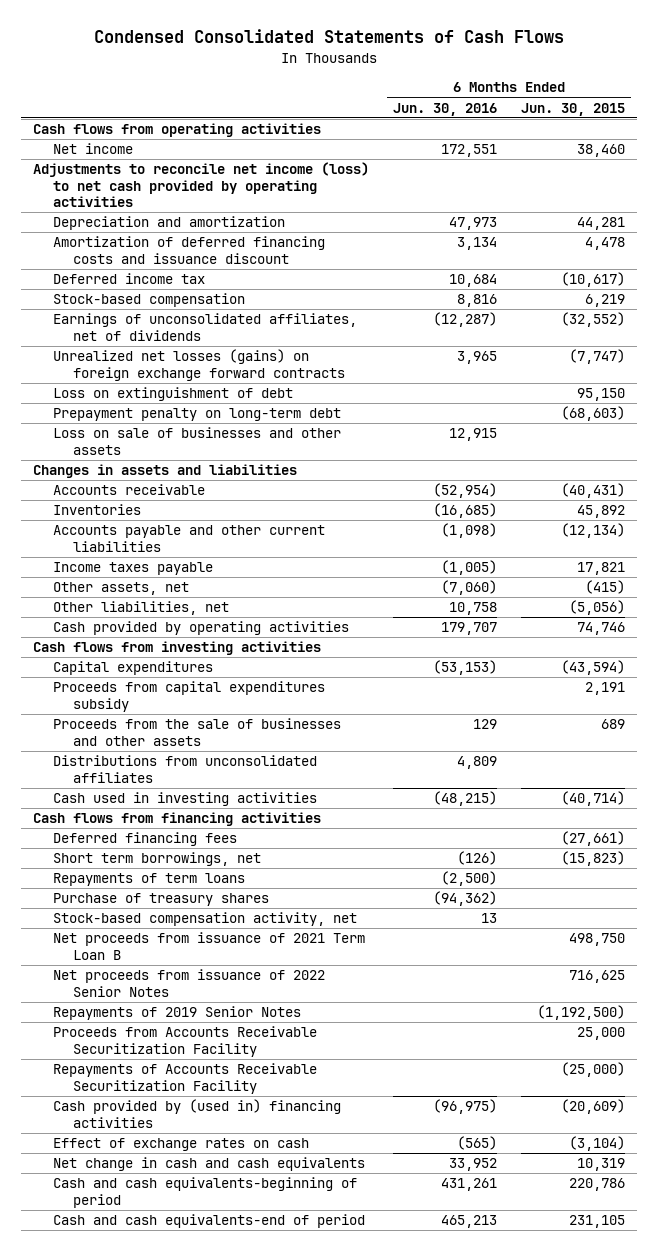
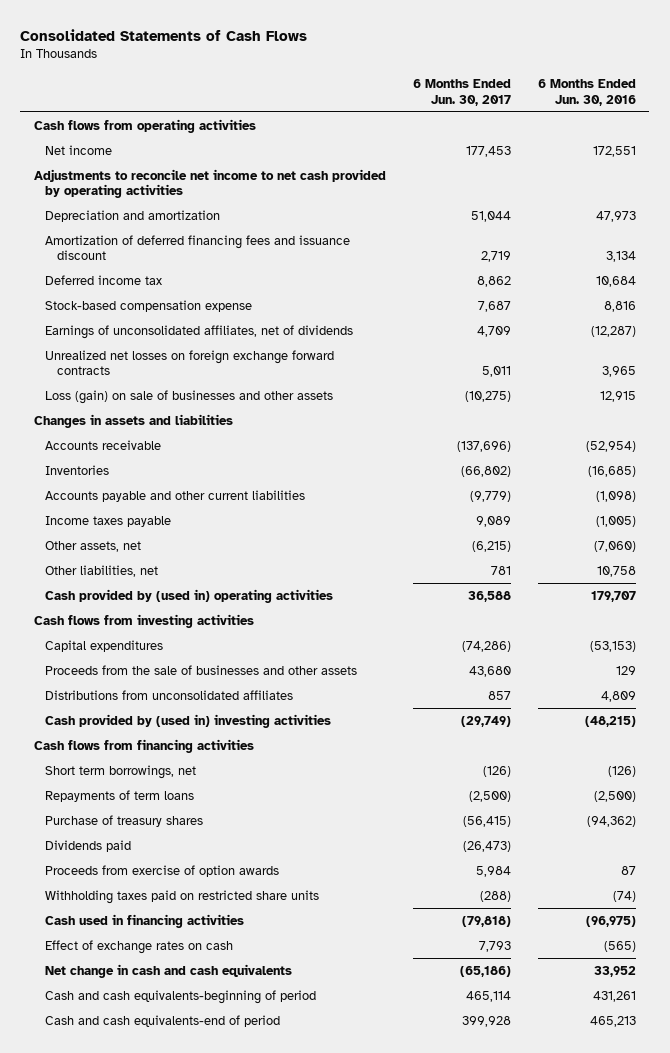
- Condensed Consolidated Statements of Cash Flows
+ Consolidated Statements of Cash Flows
- | 6 Months Ended Jun. 30, 2016 | 6 Months Ended Jun. 30, 2015
+ | 6 Months Ended Jun. 30, 2017 | 6 Months Ended Jun. 30, 2016
- Adjustments to reconcile net income (loss) to net cash provided by operating activities
+ Adjustments to reconcile net income to net cash provided by operating activities
- Amortization of deferred financing costs and issuance discount | 3,134 | 4,478
+ Amortization of deferred financing fees and issuance discount | 2,719 | 3,134
- Stock-based compensation | 8,816 | 6,219
+ Stock-based compensation expense | 7,687 | 8,816
- Unrealized net losses (gains) on foreign exchange forward contracts | 3,965 | (7,747)
- Loss on extinguishment of debt | | 95,150
- Prepayment penalty on long-term debt | | (68,603)
- Loss on sale of businesses and other assets | 12,915 |
+ Unrealized net losses on foreign exchange forward contracts | 5,011 | 3,965
+ Loss (gain) on sale of businesses and other assets | (10,275) | 12,915
- Cash provided by operating activities | 179,707 | 74,746
+ Cash provided by (used in) operating activities | 36,588 | 179,707
- Proceeds from capital expenditures subsidy | | 2,191
- Cash used in investing activities | (48,215) | (40,714)
+ Cash provided by (used in) investing activities | (29,749) | (48,215)
- Deferred financing fees | | (27,661)
- Stock-based compensation activity, net | 13 |
- Net proceeds from issuance of 2021 Term Loan B | | 498,750
- Net proceeds from issuance of 2022 Senior Notes | | 716,625
- Repayments of 2019 Senior Notes | | (1,192,500)
- Proceeds from Accounts Receivable Securitization Facility | | 25,000
- Repayments of Accounts Receivable Securitization Facility | | (25,000)
- Cash provided by (used in) financing activities | (96,975) | (20,609)
+ Dividends paid | (26,473) |
+ Proceeds from exercise of option awards | 5,984 | 87
+ Withholding taxes paid on restricted share units | (288) | (74)
+ Cash used in financing activities | (79,818) | (96,975)

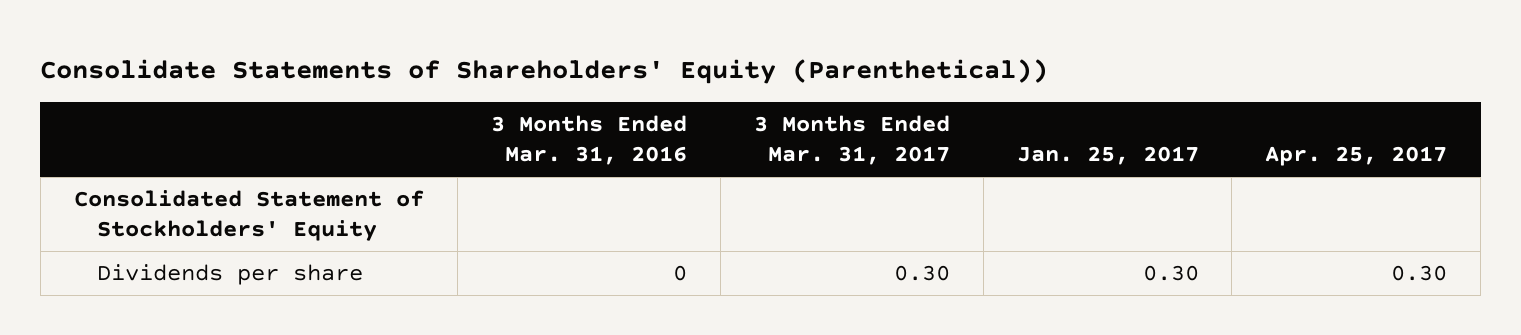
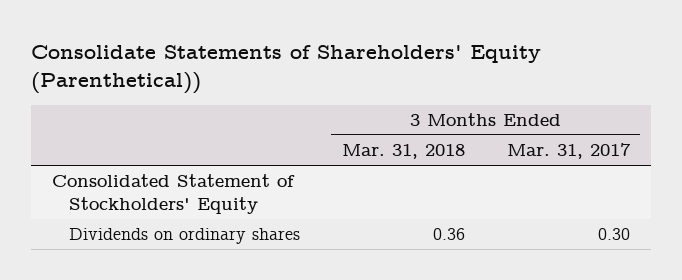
- | 3 Months Ended Mar. 31, 2016 | 3 Months Ended Mar. 31, 2017 | Jan. 25, 2017 | Apr. 25, 2017
+ | 3 Months Ended Mar. 31, 2018 | 3 Months Ended Mar. 31, 2017
- Dividends per share | 0 | 0.30 | 0.30 | 0.30
+ Dividends on ordinary shares | 0.36 | 0.30

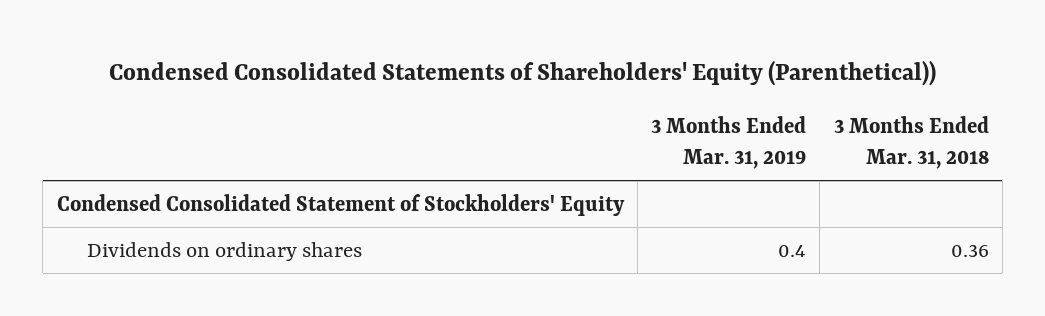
- Consolidate Statements of Shareholders' Equity (Parenthetical))
+ Condensed Consolidated Statements of Shareholders' Equity (Parenthetical))
- | 3 Months Ended Mar. 31, 2018 | 3 Months Ended Mar. 31, 2017
+ | 3 Months Ended Mar. 31, 2019 | 3 Months Ended Mar. 31, 2018
- Consolidated Statement of Stockholders' Equity
+ Condensed Consolidated Statement of Stockholders' Equity

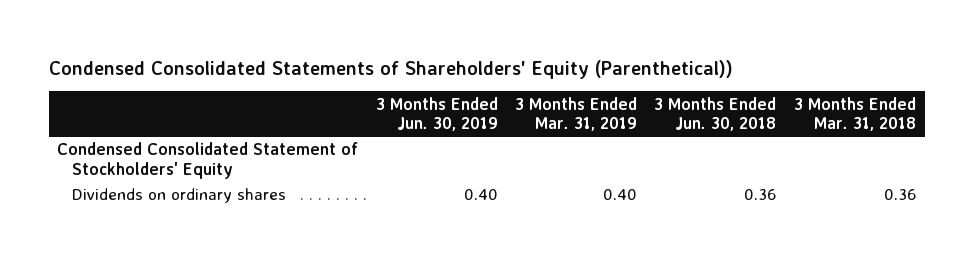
- | 3 Months Ended Mar. 31, 2019 | 3 Months Ended Mar. 31, 2018
+ | 3 Months Ended Jun. 30, 2019 | 3 Months Ended Mar. 31, 2019 | 3 Months Ended Jun. 30, 2018 | 3 Months Ended Mar. 31, 2018
- Dividends on ordinary shares | 0.4 | 0.36
+ Dividends on ordinary shares | 0.40 | 0.40 | 0.36 | 0.36

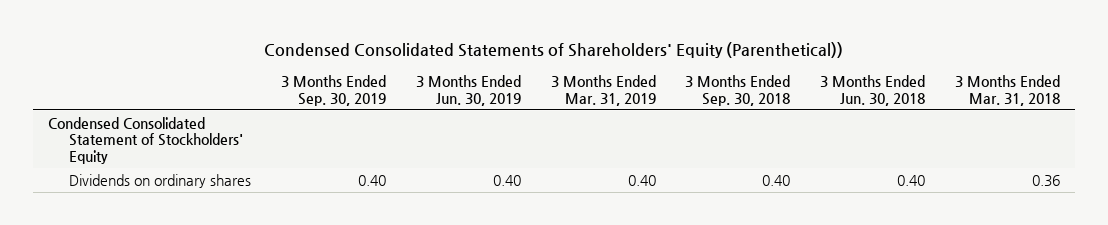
- | 3 Months Ended Jun. 30, 2019 | 3 Months Ended Mar. 31, 2019 | 3 Months Ended Jun. 30, 2018 | 3 Months Ended Mar. 31, 2018
+ | 3 Months Ended Sep. 30, 2019 | 3 Months Ended Jun. 30, 2019 | 3 Months Ended Mar. 31, 2019 | 3 Months Ended Sep. 30, 2018 | 3 Months Ended Jun. 30, 2018 | 3 Months Ended Mar. 31, 2018
- Dividends on ordinary shares | 0.40 | 0.40 | 0.36 | 0.36
+ Dividends on ordinary shares | 0.40 | 0.40 | 0.40 | 0.40 | 0.40 | 0.36

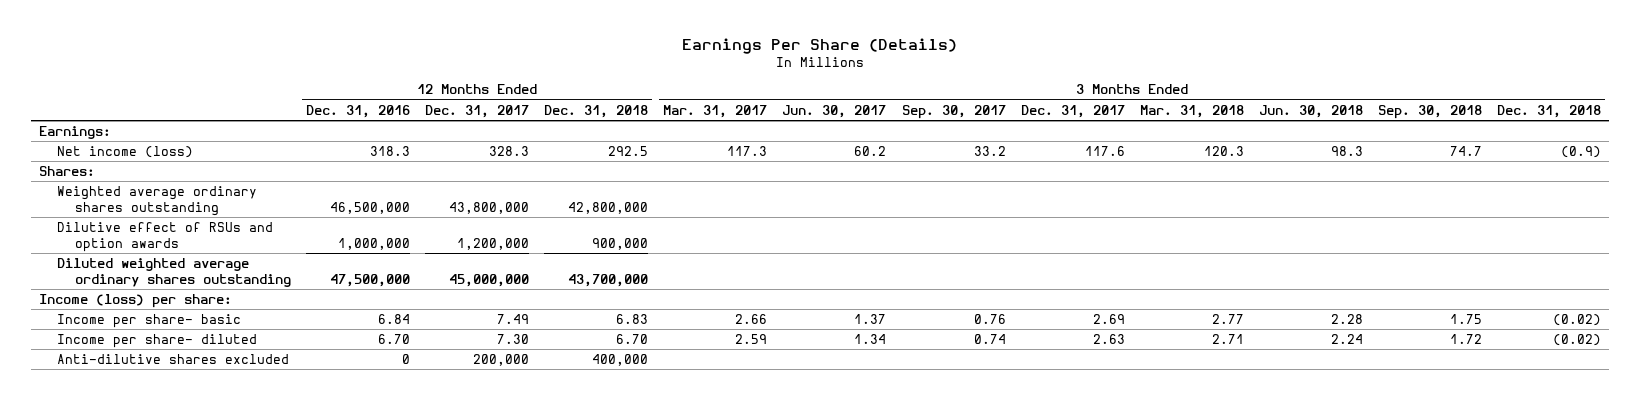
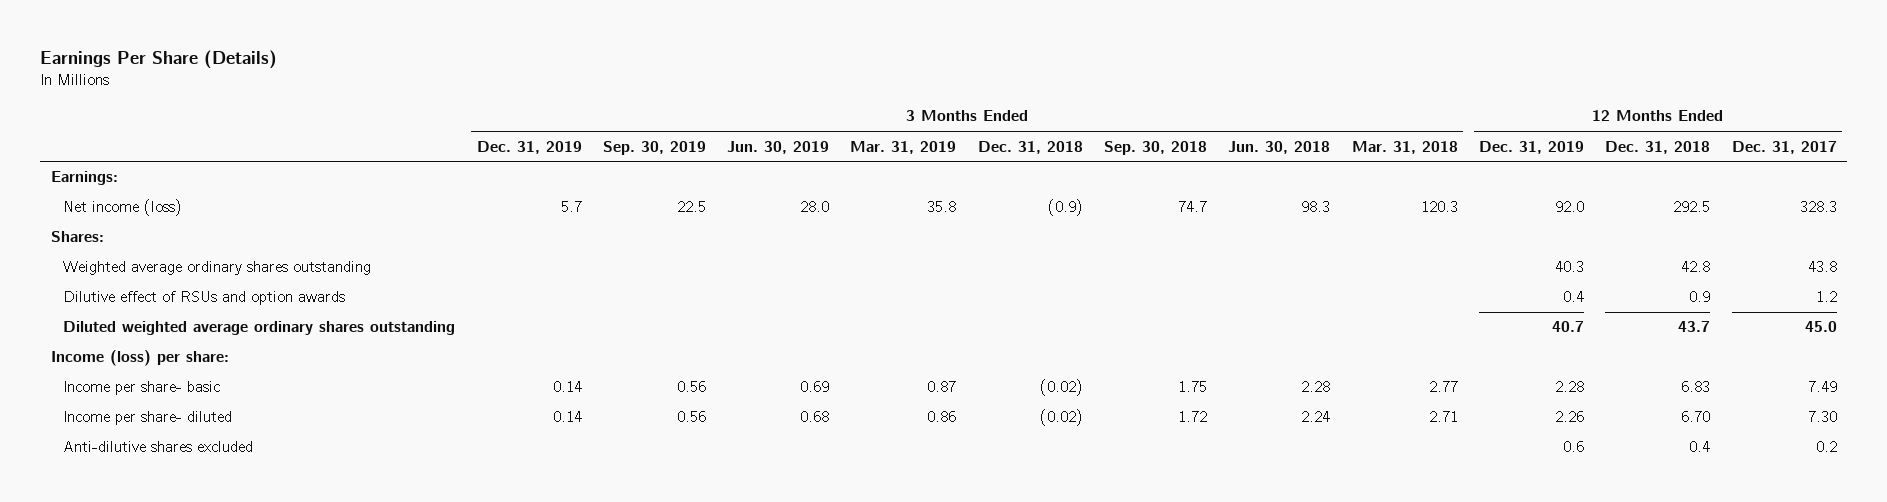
- | 12 Months Ended Dec. 31, 2016 | 12 Months Ended Dec. 31, 2017 | 12 Months Ended Dec. 31, 2018 | 3 Months Ended Mar. 31, 2017 | 3 Months Ended Jun. 30, 2017 | 3 Months Ended Sep. 30, 2017 | 3 Months Ended Dec. 31, 2017 | 3 Months Ended Mar. 31, 2018 | 3 Months Ended Jun. 30, 2018 | 3 Months Ended Sep. 30, 2018 | 3 Months Ended Dec. 31, 2018
+ | 3 Months Ended Dec. 31, 2019 | 3 Months Ended Sep. 30, 2019 | 3 Months Ended Jun. 30, 2019 | 3 Months Ended Mar. 31, 2019 | 3 Months Ended Dec. 31, 2018 | 3 Months Ended Sep. 30, 2018 | 3 Months Ended Jun. 30, 2018 | 3 Months Ended Mar. 31, 2018 | 12 Months Ended Dec. 31, 2019 | 12 Months Ended Dec. 31, 2018 | 12 Months Ended Dec. 31, 2017
- Weighted average ordinary shares outstanding | 46,500,000 | 43,800,000 | 42,800,000 | | | | | | | |
- Dilutive effect of RSUs and option awards | 1,000,000 | 1,200,000 | 900,000 | | | | | | | |
- Diluted weighted average ordinary shares outstanding | 47,500,000 | 45,000,000 | 43,700,000 | | | | | | | |
+ Weighted average ordinary shares outstanding | | | | | | | | | 40.3 | 42.8 | 43.8
+ Dilutive effect of RSUs and option awards | | | | | | | | | 0.4 | 0.9 | 1.2
+ Diluted weighted average ordinary shares outstanding | | | | | | | | | 40.7 | 43.7 | 45.0
- Anti-dilutive shares excluded | 0 | 200,000 | 400,000 | | | | | | | |
+ Anti-dilutive shares excluded | | | | | | | | | 0.6 | 0.4 | 0.2

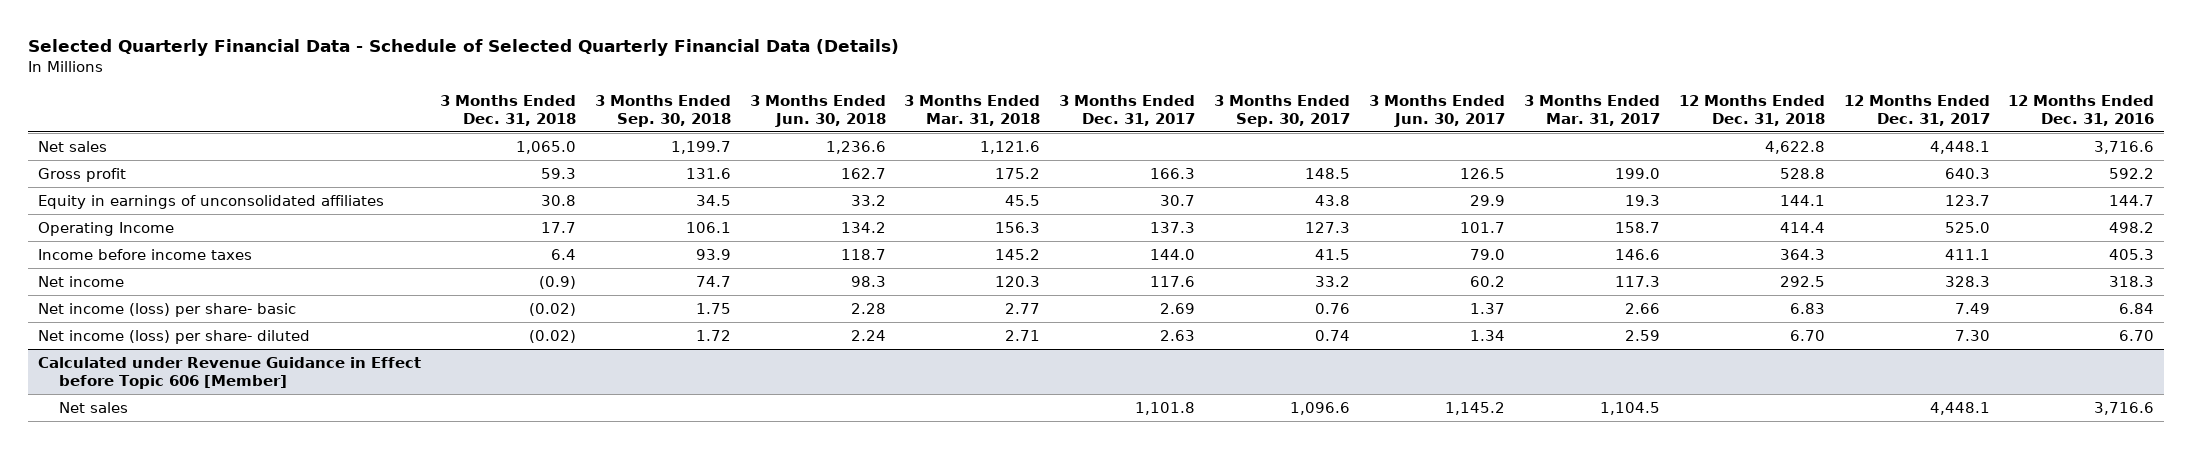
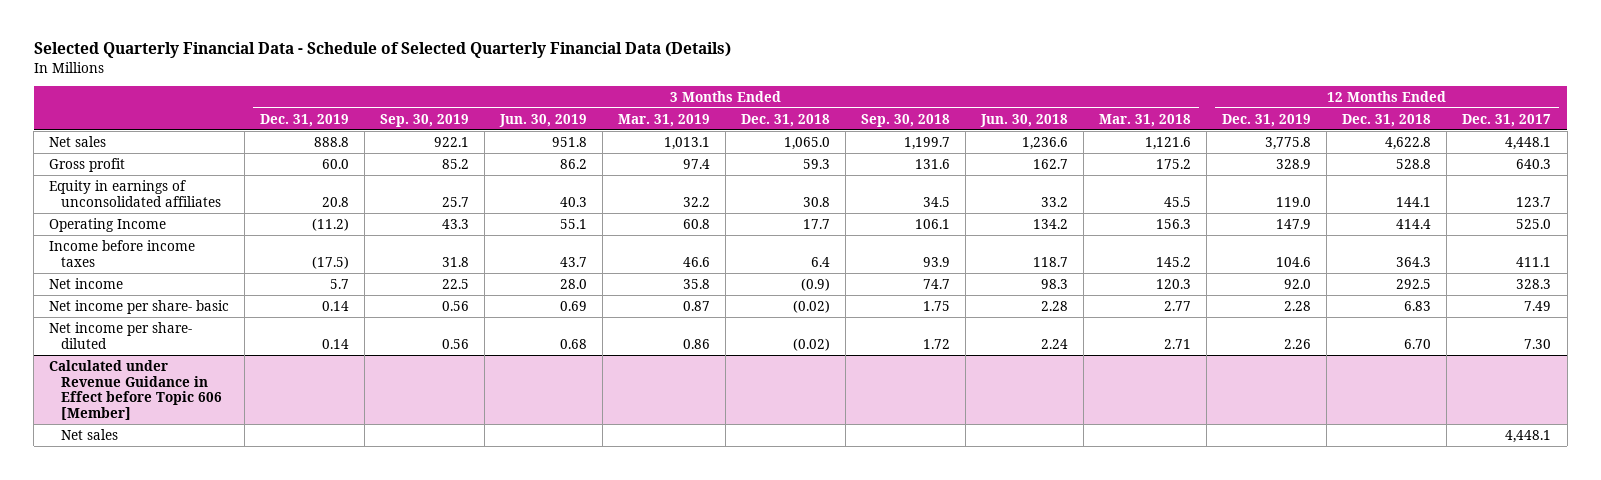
- | 3 Months Ended Dec. 31, 2018 | 3 Months Ended Sep. 30, 2018 | 3 Months Ended Jun. 30, 2018 | 3 Months Ended Mar. 31, 2018 | 3 Months Ended Dec. 31, 2017 | 3 Months Ended Sep. 30, 2017 | 3 Months Ended Jun. 30, 2017 | 3 Months Ended Mar. 31, 2017 | 12 Months Ended Dec. 31, 2018 | 12 Months Ended Dec. 31, 2017 | 12 Months Ended Dec. 31, 2016
+ | 3 Months Ended Dec. 31, 2019 | 3 Months Ended Sep. 30, 2019 | 3 Months Ended Jun. 30, 2019 | 3 Months Ended Mar. 31, 2019 | 3 Months Ended Dec. 31, 2018 | 3 Months Ended Sep. 30, 2018 | 3 Months Ended Jun. 30, 2018 | 3 Months Ended Mar. 31, 2018 | 12 Months Ended Dec. 31, 2019 | 12 Months Ended Dec. 31, 2018 | 12 Months Ended Dec. 31, 2017
- Net income (loss) per share- basic | (0.02) | 1.75 | 2.28 | 2.77 | 2.69 | 0.76 | 1.37 | 2.66 | 6.83 | 7.49 | 6.84
- Net income (loss) per share- diluted | (0.02) | 1.72 | 2.24 | 2.71 | 2.63 | 0.74 | 1.34 | 2.59 | 6.70 | 7.30 | 6.70
+ Net income per share- basic | 0.14 | 0.56 | 0.69 | 0.87 | (0.02) | 1.75 | 2.28 | 2.77 | 2.28 | 6.83 | 7.49
+ Net income per share- diluted | 0.14 | 0.56 | 0.68 | 0.86 | (0.02) | 1.72 | 2.24 | 2.71 | 2.26 | 6.70 | 7.30

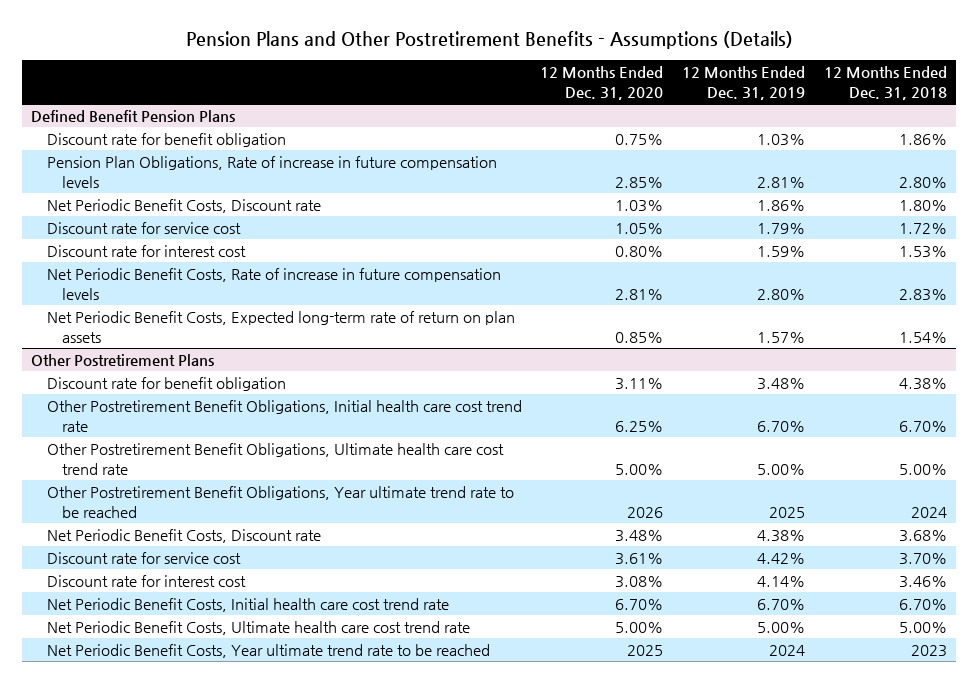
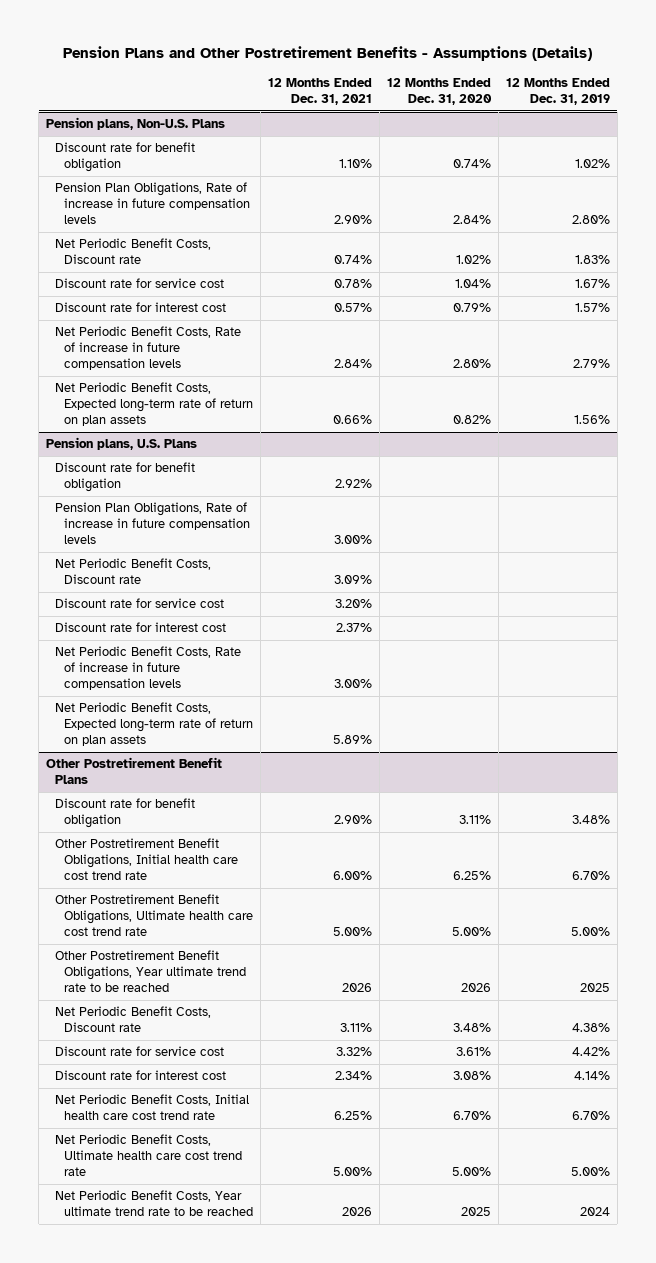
- | 12 Months Ended Dec. 31, 2020 | 12 Months Ended Dec. 31, 2019 | 12 Months Ended Dec. 31, 2018
+ | 12 Months Ended Dec. 31, 2021 | 12 Months Ended Dec. 31, 2020 | 12 Months Ended Dec. 31, 2019
- Defined Benefit Pension Plans
- Discount rate for benefit obligation | 0.75% | 1.03% | 1.86%
- Pension Plan Obligations, Rate of increase in future compensation levels | 2.85% | 2.81% | 2.80%
- Net Periodic Benefit Costs, Discount rate | 1.03% | 1.86% | 1.80%
- Discount rate for service cost | 1.05% | 1.79% | 1.72%
- Discount rate for interest cost | 0.80% | 1.59% | 1.53%
- Net Periodic Benefit Costs, Rate of increase in future compensation levels | 2.81% | 2.80% | 2.83%
- Net Periodic Benefit Costs, Expected long-term rate of return on plan assets | 0.85% | 1.57% | 1.54%
- Other Postretirement Plans
+ Pension plans, Non-U.S. Plans
+ Discount rate for benefit obligation | 1.10% | 0.74% | 1.02%
+ Pension Plan Obligations, Rate of increase in future compensation levels | 2.90% | 2.84% | 2.80%
+ Net Periodic Benefit Costs, Discount rate | 0.74% | 1.02% | 1.83%
+ Discount rate for service cost | 0.78% | 1.04% | 1.67%
+ Discount rate for interest cost | 0.57% | 0.79% | 1.57%
+ Net Periodic Benefit Costs, Rate of increase in future compensation levels | 2.84% | 2.80% | 2.79%
+ Net Periodic Benefit Costs, Expected long-term rate of return on plan assets | 0.66% | 0.82% | 1.56%
+ Pension plans, U.S. Plans
+ Discount rate for benefit obligation | 2.92% | |
+ Pension Plan Obligations, Rate of increase in future compensation levels | 3.00% | |
+ Net Periodic Benefit Costs, Discount rate | 3.09% | |
+ Discount rate for service cost | 3.20% | |
+ Discount rate for interest cost | 2.37% | |
+ Net Periodic Benefit Costs, Rate of increase in future compensation levels | 3.00% | |
+ Net Periodic Benefit Costs, Expected long-term rate of return on plan assets | 5.89% | |
+ Other Postretirement Benefit Plans

